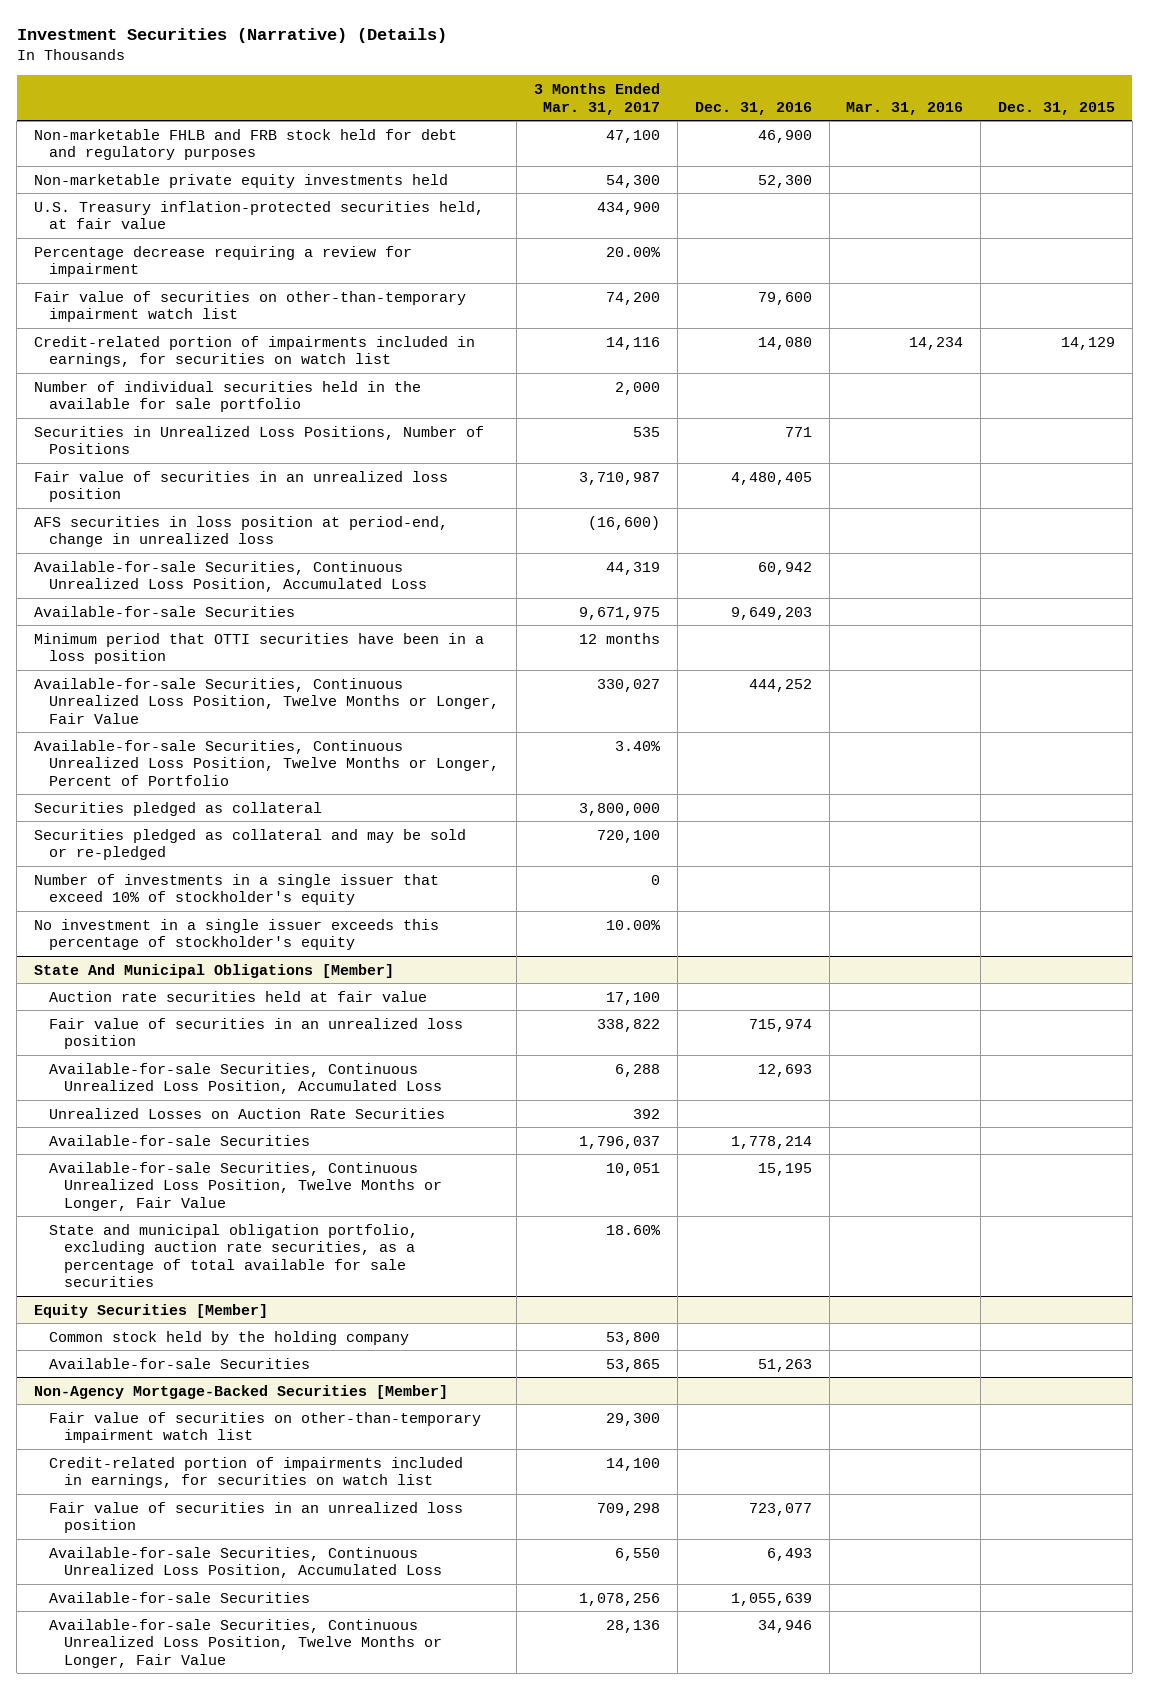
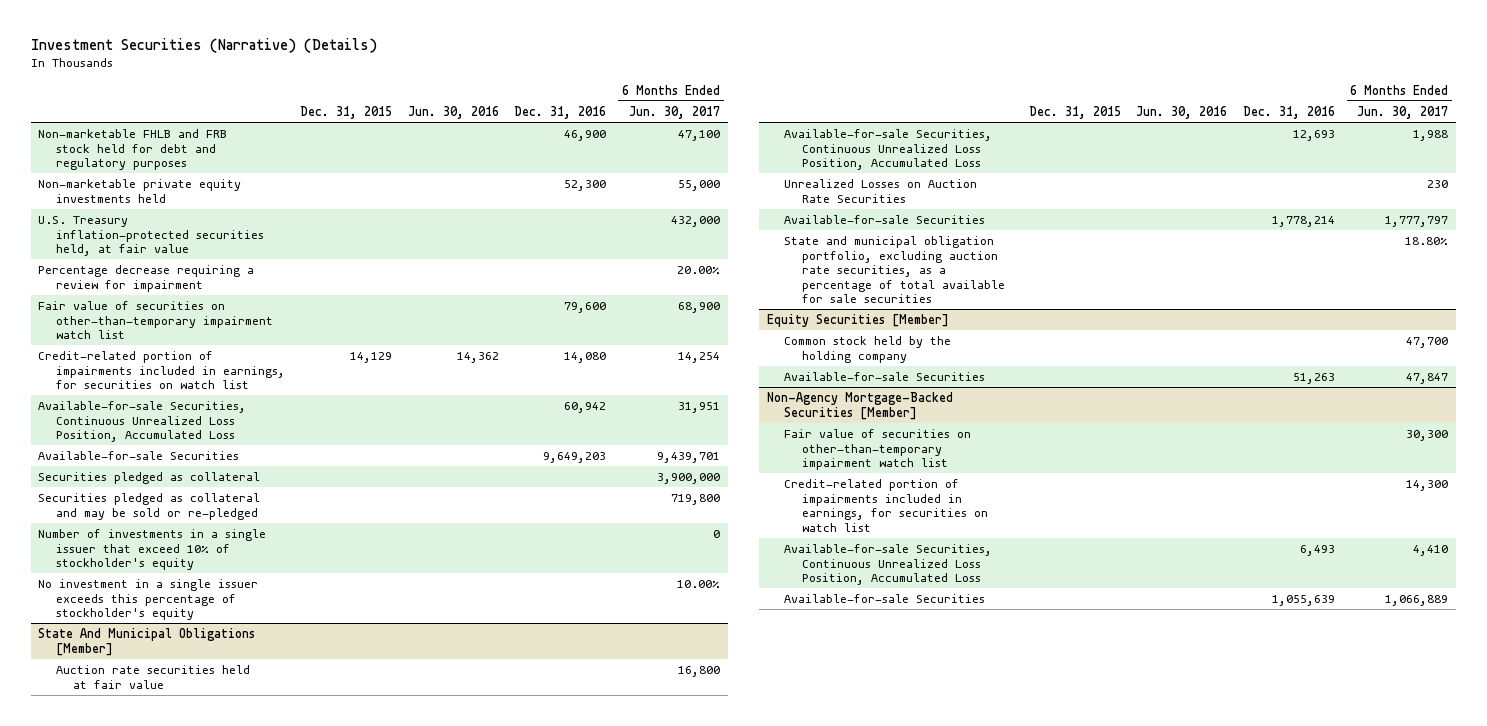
- | 3 Months Ended Mar. 31, 2017 | Dec. 31, 2016 | Mar. 31, 2016 | Dec. 31, 2015
+ | Dec. 31, 2015 | Jun. 30, 2016 | Dec. 31, 2016 | 6 Months Ended Jun. 30, 2017
- Number of individual securities held in the available for sale portfolio | 2,000 | | |
- Securities in Unrealized Loss Positions, Number of Positions | 535 | 771 | |
- Fair value of securities in an unrealized loss position | 3,710,987 | 4,480,405 | |
- AFS securities in loss position at period-end, change in unrealized loss | (16,600) | | |
- Minimum period that OTTI securities have been in a loss position | 12 months | | |
- Available-for-sale Securities, Continuous Unrealized Loss Position, Twelve Months or Longer, Fair Value | 330,027 | 444,252 | |
- Available-for-sale Securities, Continuous Unrealized Loss Position, Twelve Months or Longer, Percent of Portfolio | 3.40% | | |
@ State And Municipal Obligations [Member]
- Fair value of securities in an unrealized loss position | 338,822 | 715,974 | |
- Available-for-sale Securities, Continuous Unrealized Loss Position, Twelve Months or Longer, Fair Value | 10,051 | 15,195 | |
@ Non-Agency Mortgage-Backed Securities [Member]
- Fair value of securities in an unrealized loss position | 709,298 | 723,077 | |
- Available-for-sale Securities, Continuous Unrealized Loss Position, Twelve Months or Longer, Fair Value | 28,136 | 34,946 | |

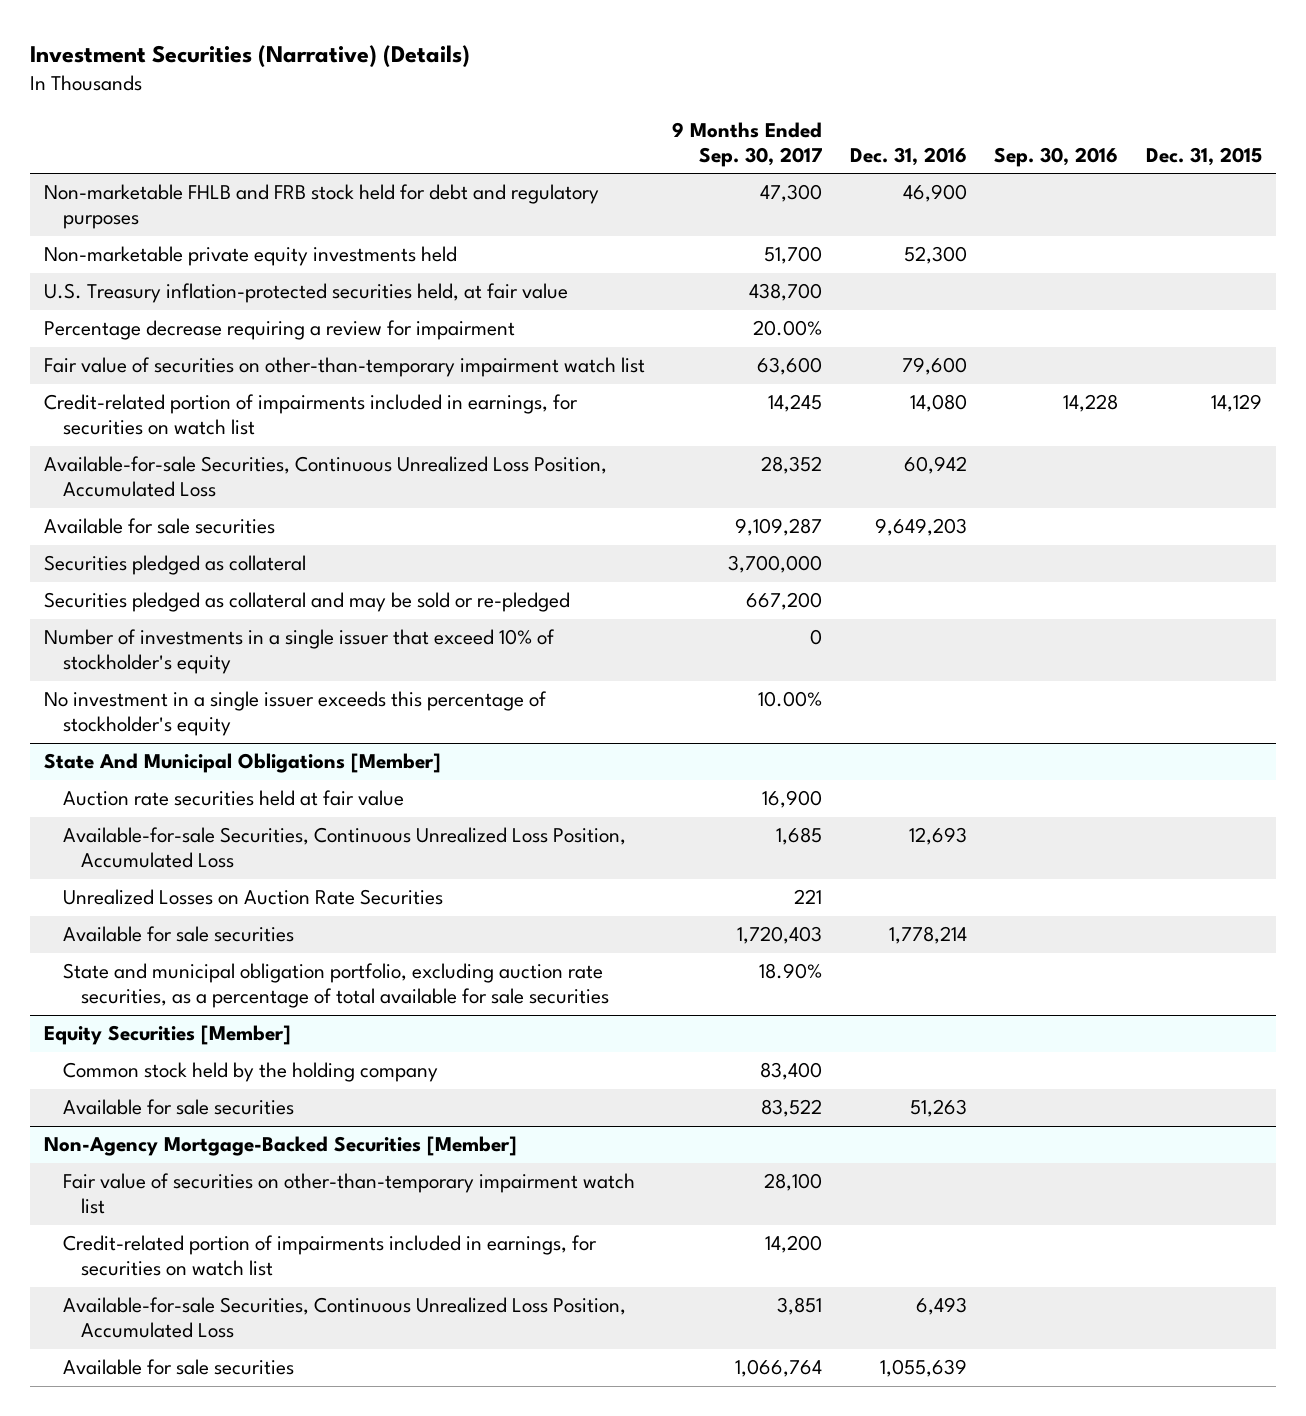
- | Dec. 31, 2015 | Jun. 30, 2016 | Dec. 31, 2016 | 6 Months Ended Jun. 30, 2017
+ | 9 Months Ended Sep. 30, 2017 | Dec. 31, 2016 | Sep. 30, 2016 | Dec. 31, 2015
- Available-for-sale Securities | | | 9,649,203 | 9,439,701
+ Available for sale securities | 9,109,287 | 9,649,203 | |
@ State And Municipal Obligations [Member]
- Available-for-sale Securities | | | 1,778,214 | 1,777,797
+ Available for sale securities | 1,720,403 | 1,778,214 | |
@ Equity Securities [Member]
- Available-for-sale Securities | | | 51,263 | 47,847
+ Available for sale securities | 83,522 | 51,263 | |
@ Non-Agency Mortgage-Backed Securities [Member]
- Available-for-sale Securities | | | 1,055,639 | 1,066,889
+ Available for sale securities | 1,066,764 | 1,055,639 | |

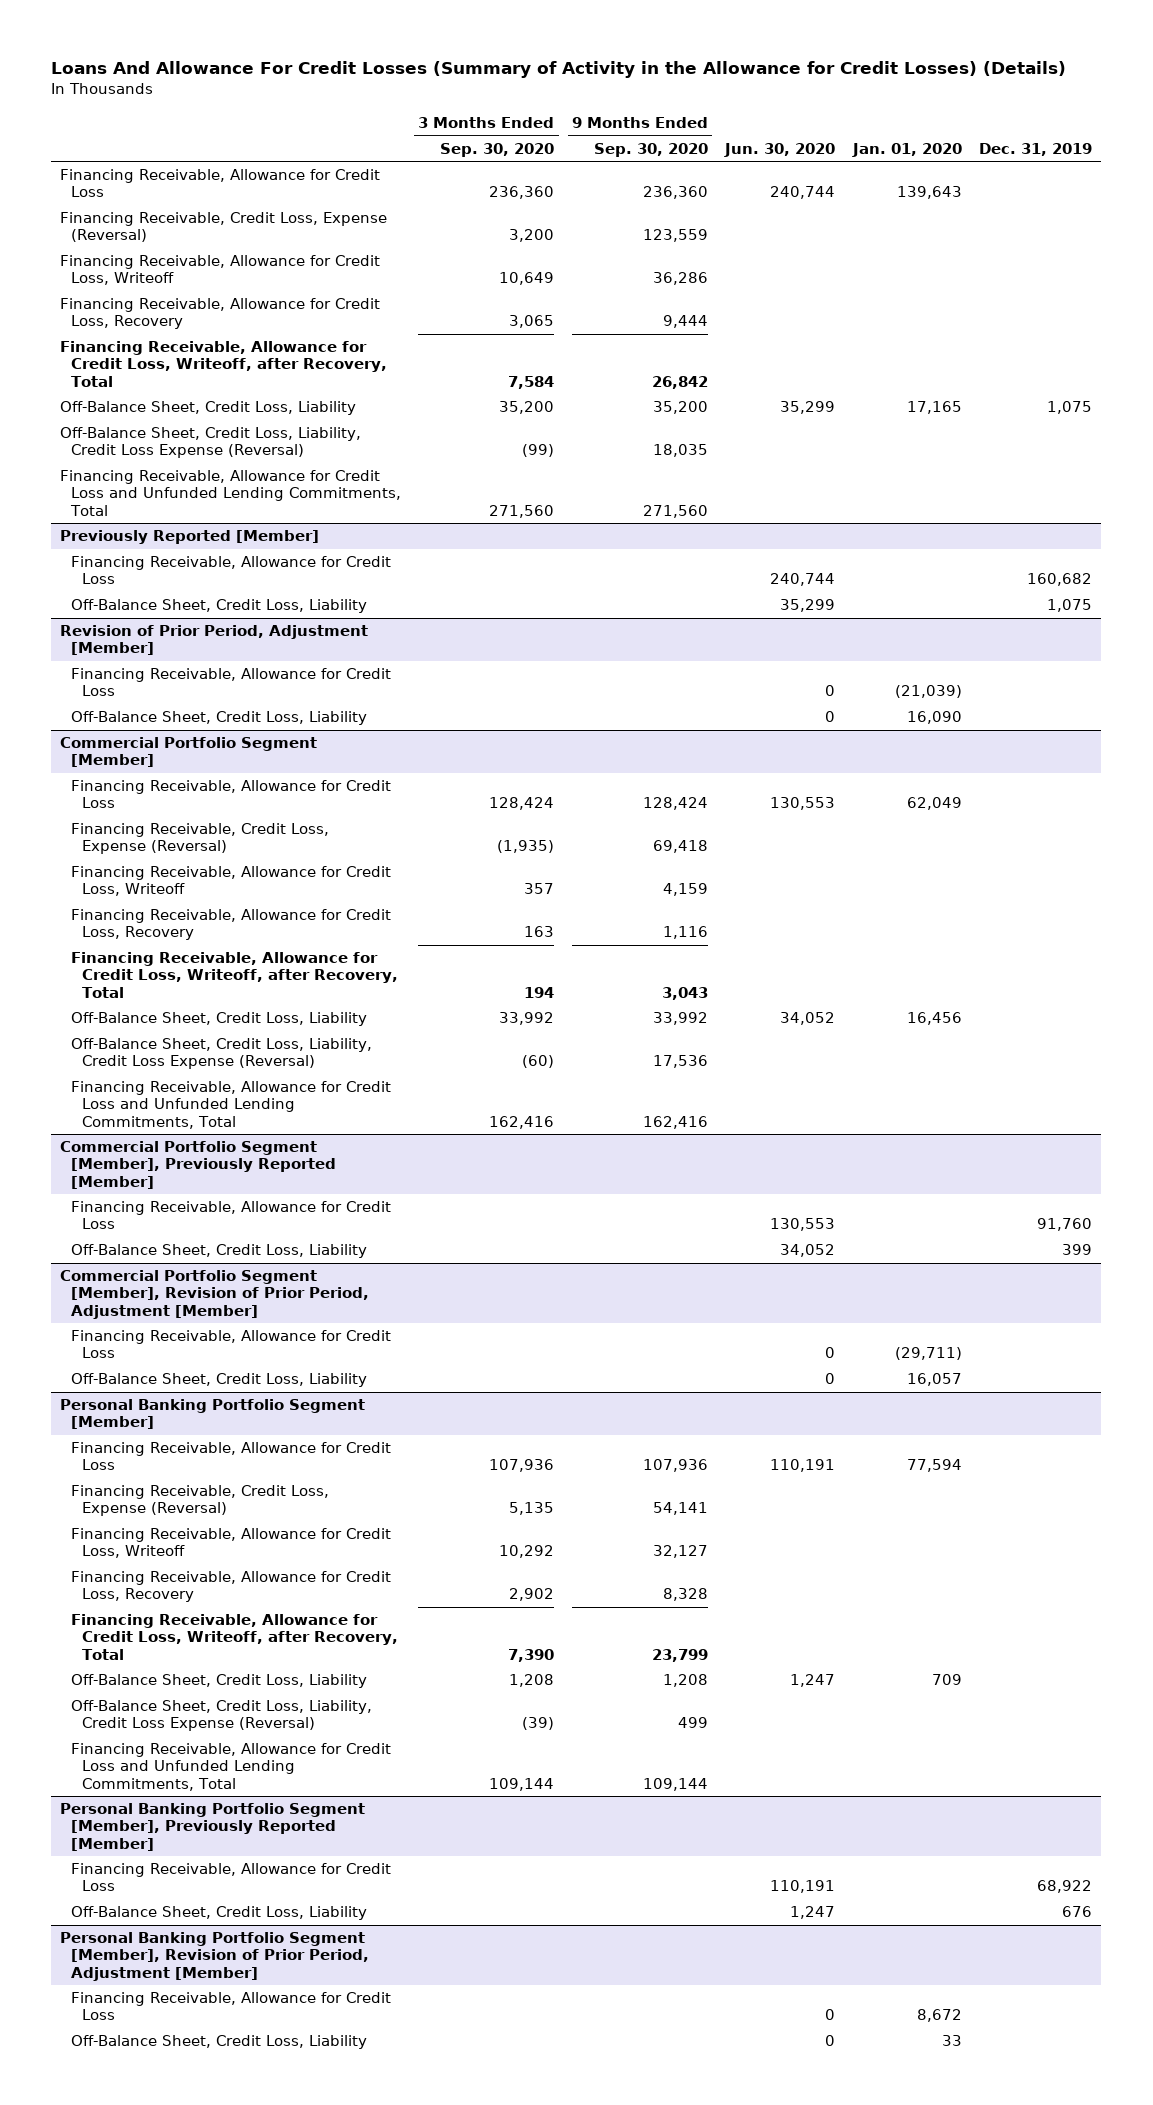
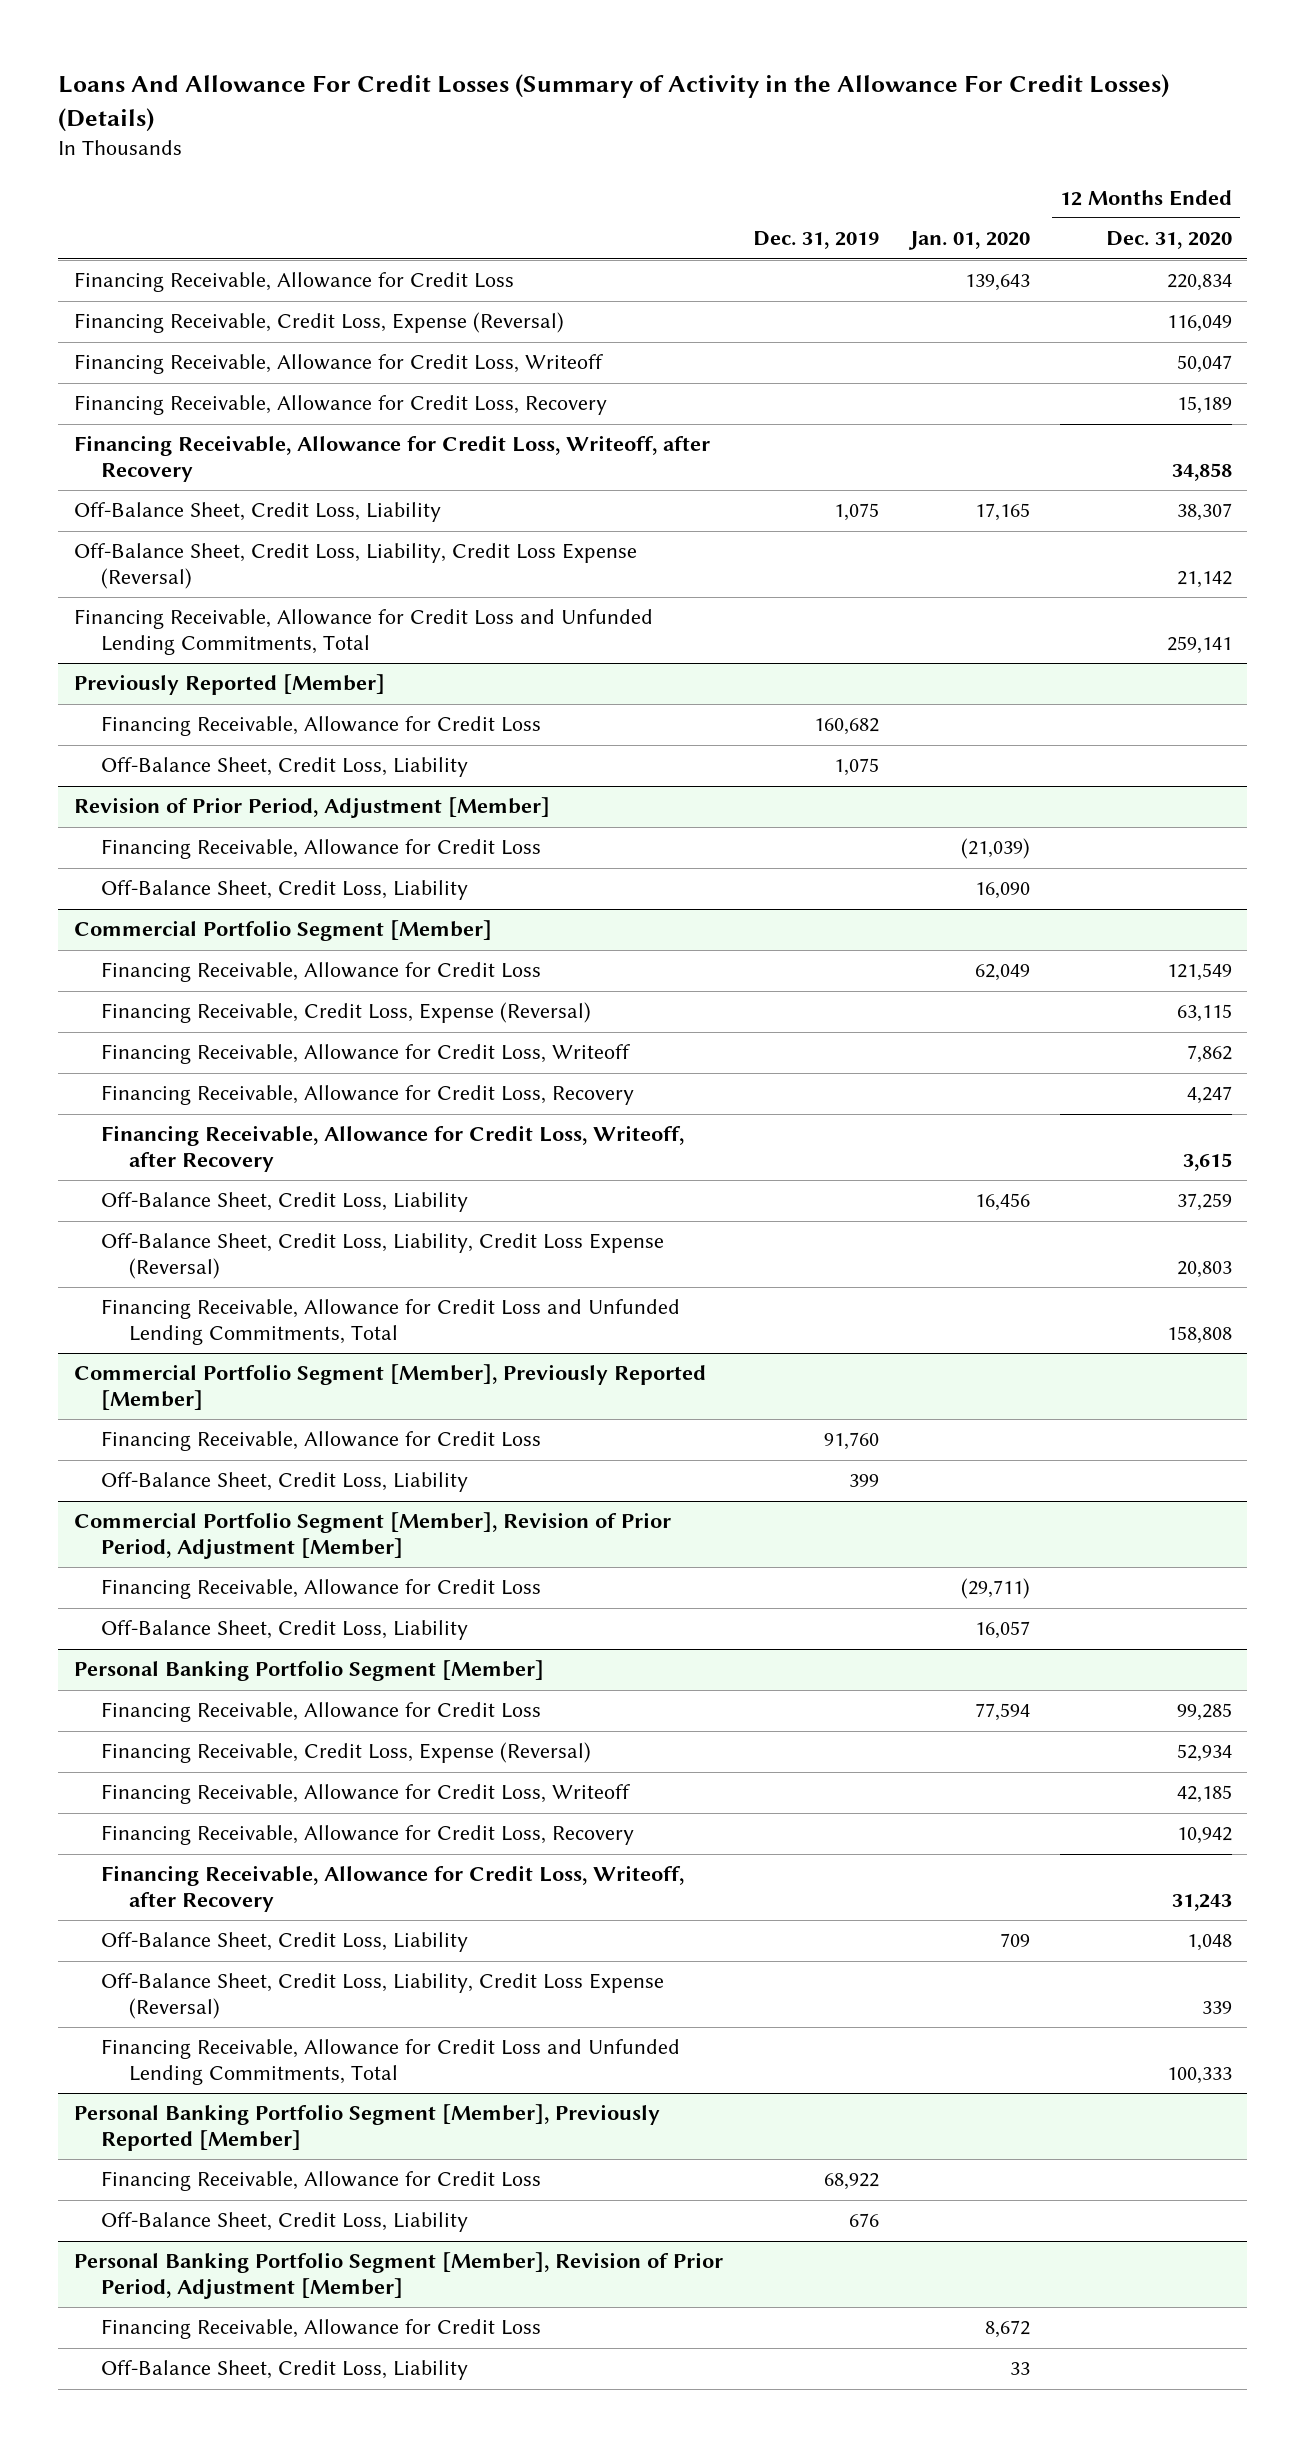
- Loans And Allowance For Credit Losses (Summary of Activity in the Allowance for Credit Losses) (Details)
+ Loans And Allowance For Credit Losses (Summary of Activity in the Allowance For Credit Losses) (Details)
- | 3 Months Ended Sep. 30, 2020 | 9 Months Ended Sep. 30, 2020 | Jun. 30, 2020 | Jan. 01, 2020 | Dec. 31, 2019
+ | Dec. 31, 2019 | Jan. 01, 2020 | 12 Months Ended Dec. 31, 2020
- Financing Receivable, Allowance for Credit Loss, Writeoff, after Recovery, Total | 7,584 | 26,842 | | |
+ Financing Receivable, Allowance for Credit Loss, Writeoff, after Recovery | | | 34,858
@ Commercial Portfolio Segment [Member]
- Financing Receivable, Allowance for Credit Loss, Writeoff, after Recovery, Total | 194 | 3,043 | | |
+ Financing Receivable, Allowance for Credit Loss, Writeoff, after Recovery | | | 3,615
@ Personal Banking Portfolio Segment [Member]
- Financing Receivable, Allowance for Credit Loss, Writeoff, after Recovery, Total | 7,390 | 23,799 | | |
+ Financing Receivable, Allowance for Credit Loss, Writeoff, after Recovery | | | 31,243

